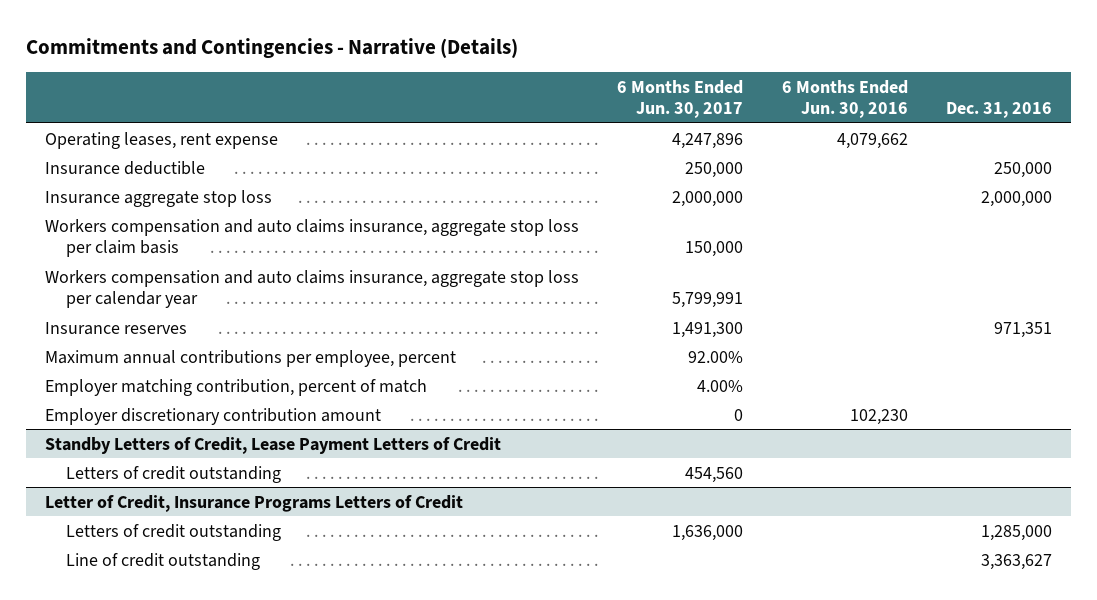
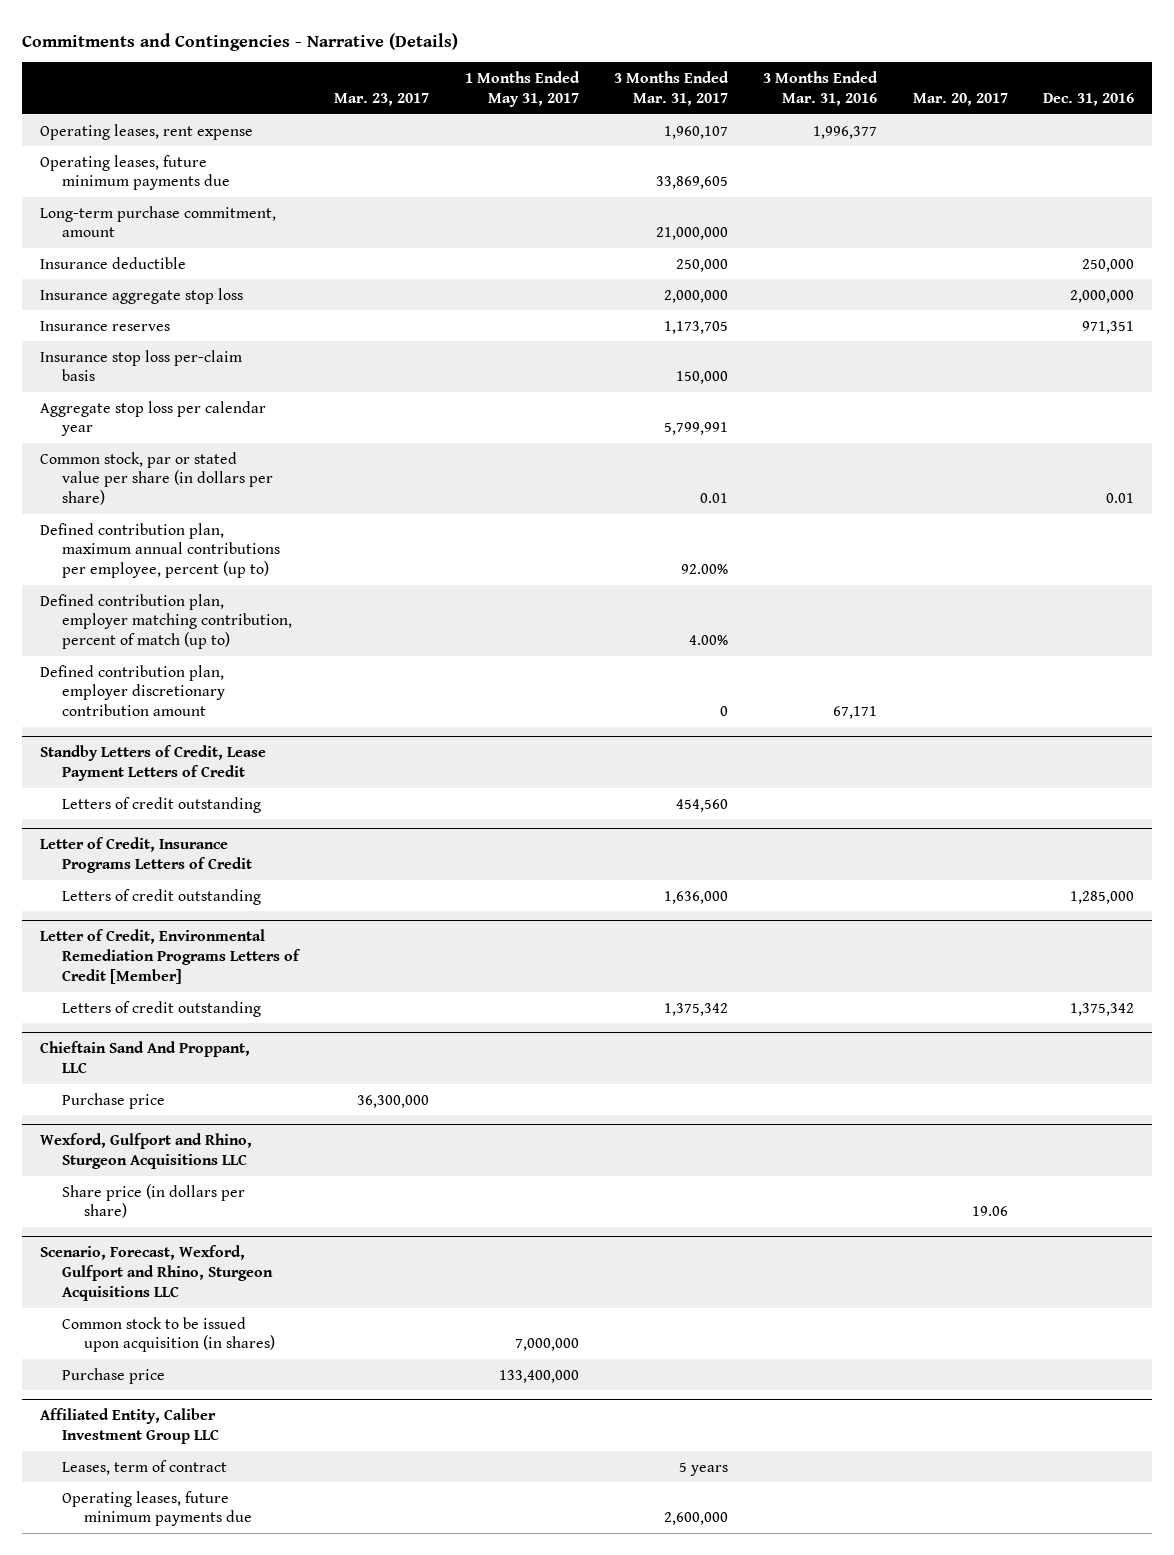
- | 6 Months Ended Jun. 30, 2017 | 6 Months Ended Jun. 30, 2016 | Dec. 31, 2016
+ | Mar. 23, 2017 | 1 Months Ended May 31, 2017 | 3 Months Ended Mar. 31, 2017 | 3 Months Ended Mar. 31, 2016 | Mar. 20, 2017 | Dec. 31, 2016
+ Operating leases, future minimum payments due | | | 33,869,605 | | |
+ Long-term purchase commitment, amount | | | 21,000,000 | | |
- Workers compensation and auto claims insurance, aggregate stop loss per claim basis | 150,000 | |
- Workers compensation and auto claims insurance, aggregate stop loss per calendar year | 5,799,991 | |
- Maximum annual contributions per employee, percent | 92.00% | |
- Employer matching contribution, percent of match | 4.00% | |
- Employer discretionary contribution amount | 0 | 102,230 |
+ Insurance stop loss per-claim basis | | | 150,000 | | |
+ Aggregate stop loss per calendar year | | | 5,799,991 | | |
+ Common stock, par or stated value per share (in dollars per share) | | | 0.01 | | | 0.01
+ Defined contribution plan, maximum annual contributions per employee, percent (up to) | | | 92.00% | | |
+ Defined contribution plan, employer matching contribution, percent of match (up to) | | | 4.00% | | |
+ Defined contribution plan, employer discretionary contribution amount | | | 0 | 67,171 | |
@ Letter of Credit, Insurance Programs Letters of Credit
- Line of credit outstanding | | | 3,363,627
+ Letter of Credit, Environmental Remediation Programs Letters of Credit [Member]
+ Letters of credit outstanding | | | 1,375,342 | | | 1,375,342
+ Chieftain Sand And Proppant, LLC
+ Purchase price | 36,300,000 | | | | |
+ Wexford, Gulfport and Rhino, Sturgeon Acquisitions LLC
+ Share price (in dollars per share) | | | | | 19.06 |
+ Scenario, Forecast, Wexford, Gulfport and Rhino, Sturgeon Acquisitions LLC
+ Common stock to be issued upon acquisition (in shares) | | 7,000,000 | | | |
+ Purchase price | | 133,400,000 | | | |
+ Affiliated Entity, Caliber Investment Group LLC
+ Leases, term of contract | | | 5 years | | |
+ Operating leases, future minimum payments due | | | 2,600,000 | | |

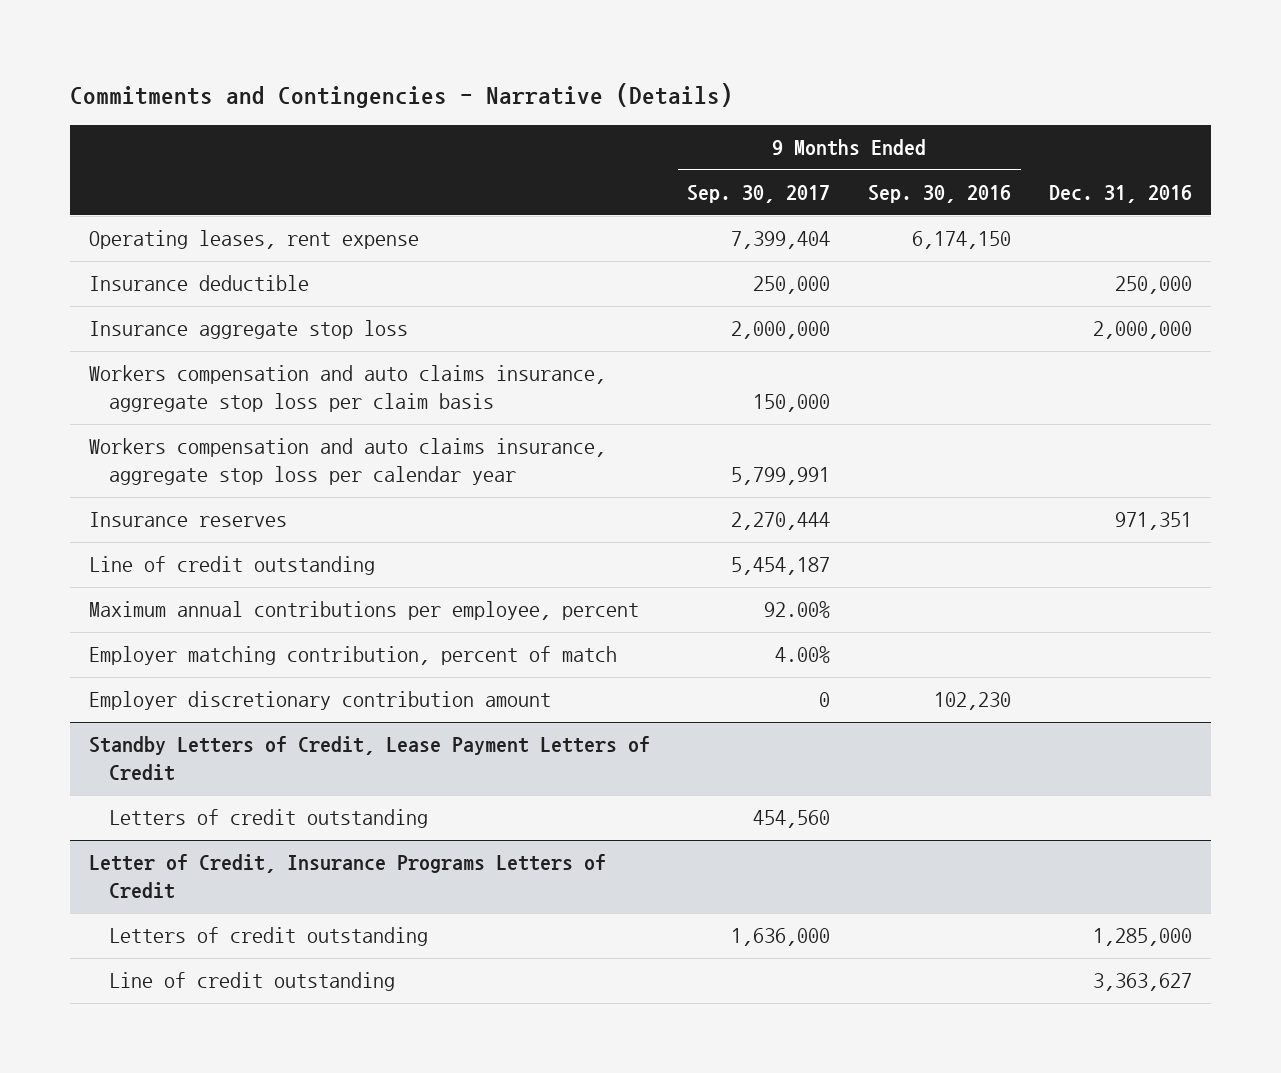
- | Mar. 23, 2017 | 1 Months Ended May 31, 2017 | 3 Months Ended Mar. 31, 2017 | 3 Months Ended Mar. 31, 2016 | Mar. 20, 2017 | Dec. 31, 2016
+ | 9 Months Ended Sep. 30, 2017 | 9 Months Ended Sep. 30, 2016 | Dec. 31, 2016
- Operating leases, future minimum payments due | | | 33,869,605 | | |
- Long-term purchase commitment, amount | | | 21,000,000 | | |
+ Workers compensation and auto claims insurance, aggregate stop loss per claim basis | 150,000 | |
+ Workers compensation and auto claims insurance, aggregate stop loss per calendar year | 5,799,991 | |
- Insurance stop loss per-claim basis | | | 150,000 | | |
- Aggregate stop loss per calendar year | | | 5,799,991 | | |
- Common stock, par or stated value per share (in dollars per share) | | | 0.01 | | | 0.01
- Defined contribution plan, maximum annual contributions per employee, percent (up to) | | | 92.00% | | |
- Defined contribution plan, employer matching contribution, percent of match (up to) | | | 4.00% | | |
- Defined contribution plan, employer discretionary contribution amount | | | 0 | 67,171 | |
+ Line of credit outstanding | 5,454,187 | |
+ Maximum annual contributions per employee, percent | 92.00% | |
+ Employer matching contribution, percent of match | 4.00% | |
+ Employer discretionary contribution amount | 0 | 102,230 |
- Letter of Credit, Environmental Remediation Programs Letters of Credit [Member]
- Letters of credit outstanding | | | 1,375,342 | | | 1,375,342
- Chieftain Sand And Proppant, LLC
- Purchase price | 36,300,000 | | | | |
- Wexford, Gulfport and Rhino, Sturgeon Acquisitions LLC
- Share price (in dollars per share) | | | | | 19.06 |
- Scenario, Forecast, Wexford, Gulfport and Rhino, Sturgeon Acquisitions LLC
- Common stock to be issued upon acquisition (in shares) | | 7,000,000 | | | |
- Purchase price | | 133,400,000 | | | |
- Affiliated Entity, Caliber Investment Group LLC
- Leases, term of contract | | | 5 years | | |
- Operating leases, future minimum payments due | | | 2,600,000 | | |
@ Letter of Credit, Insurance Programs Letters of Credit
+ Line of credit outstanding | | | 3,363,627

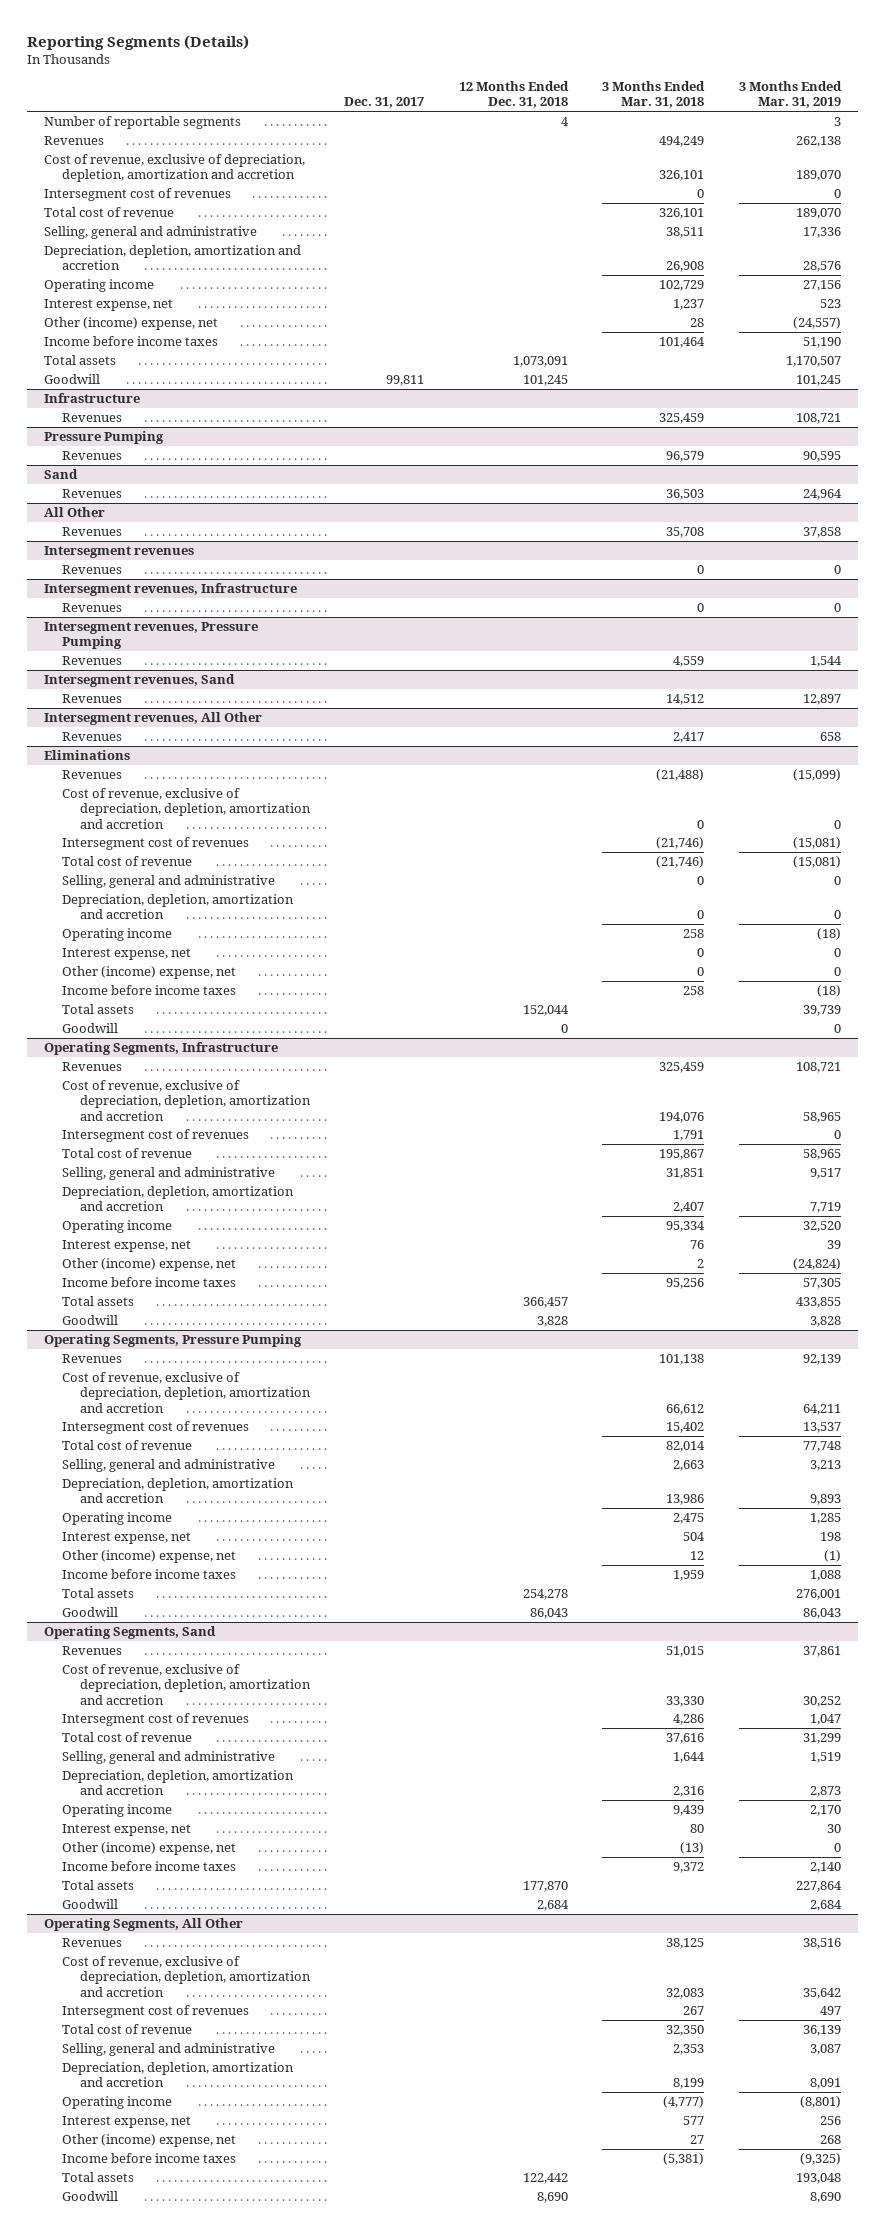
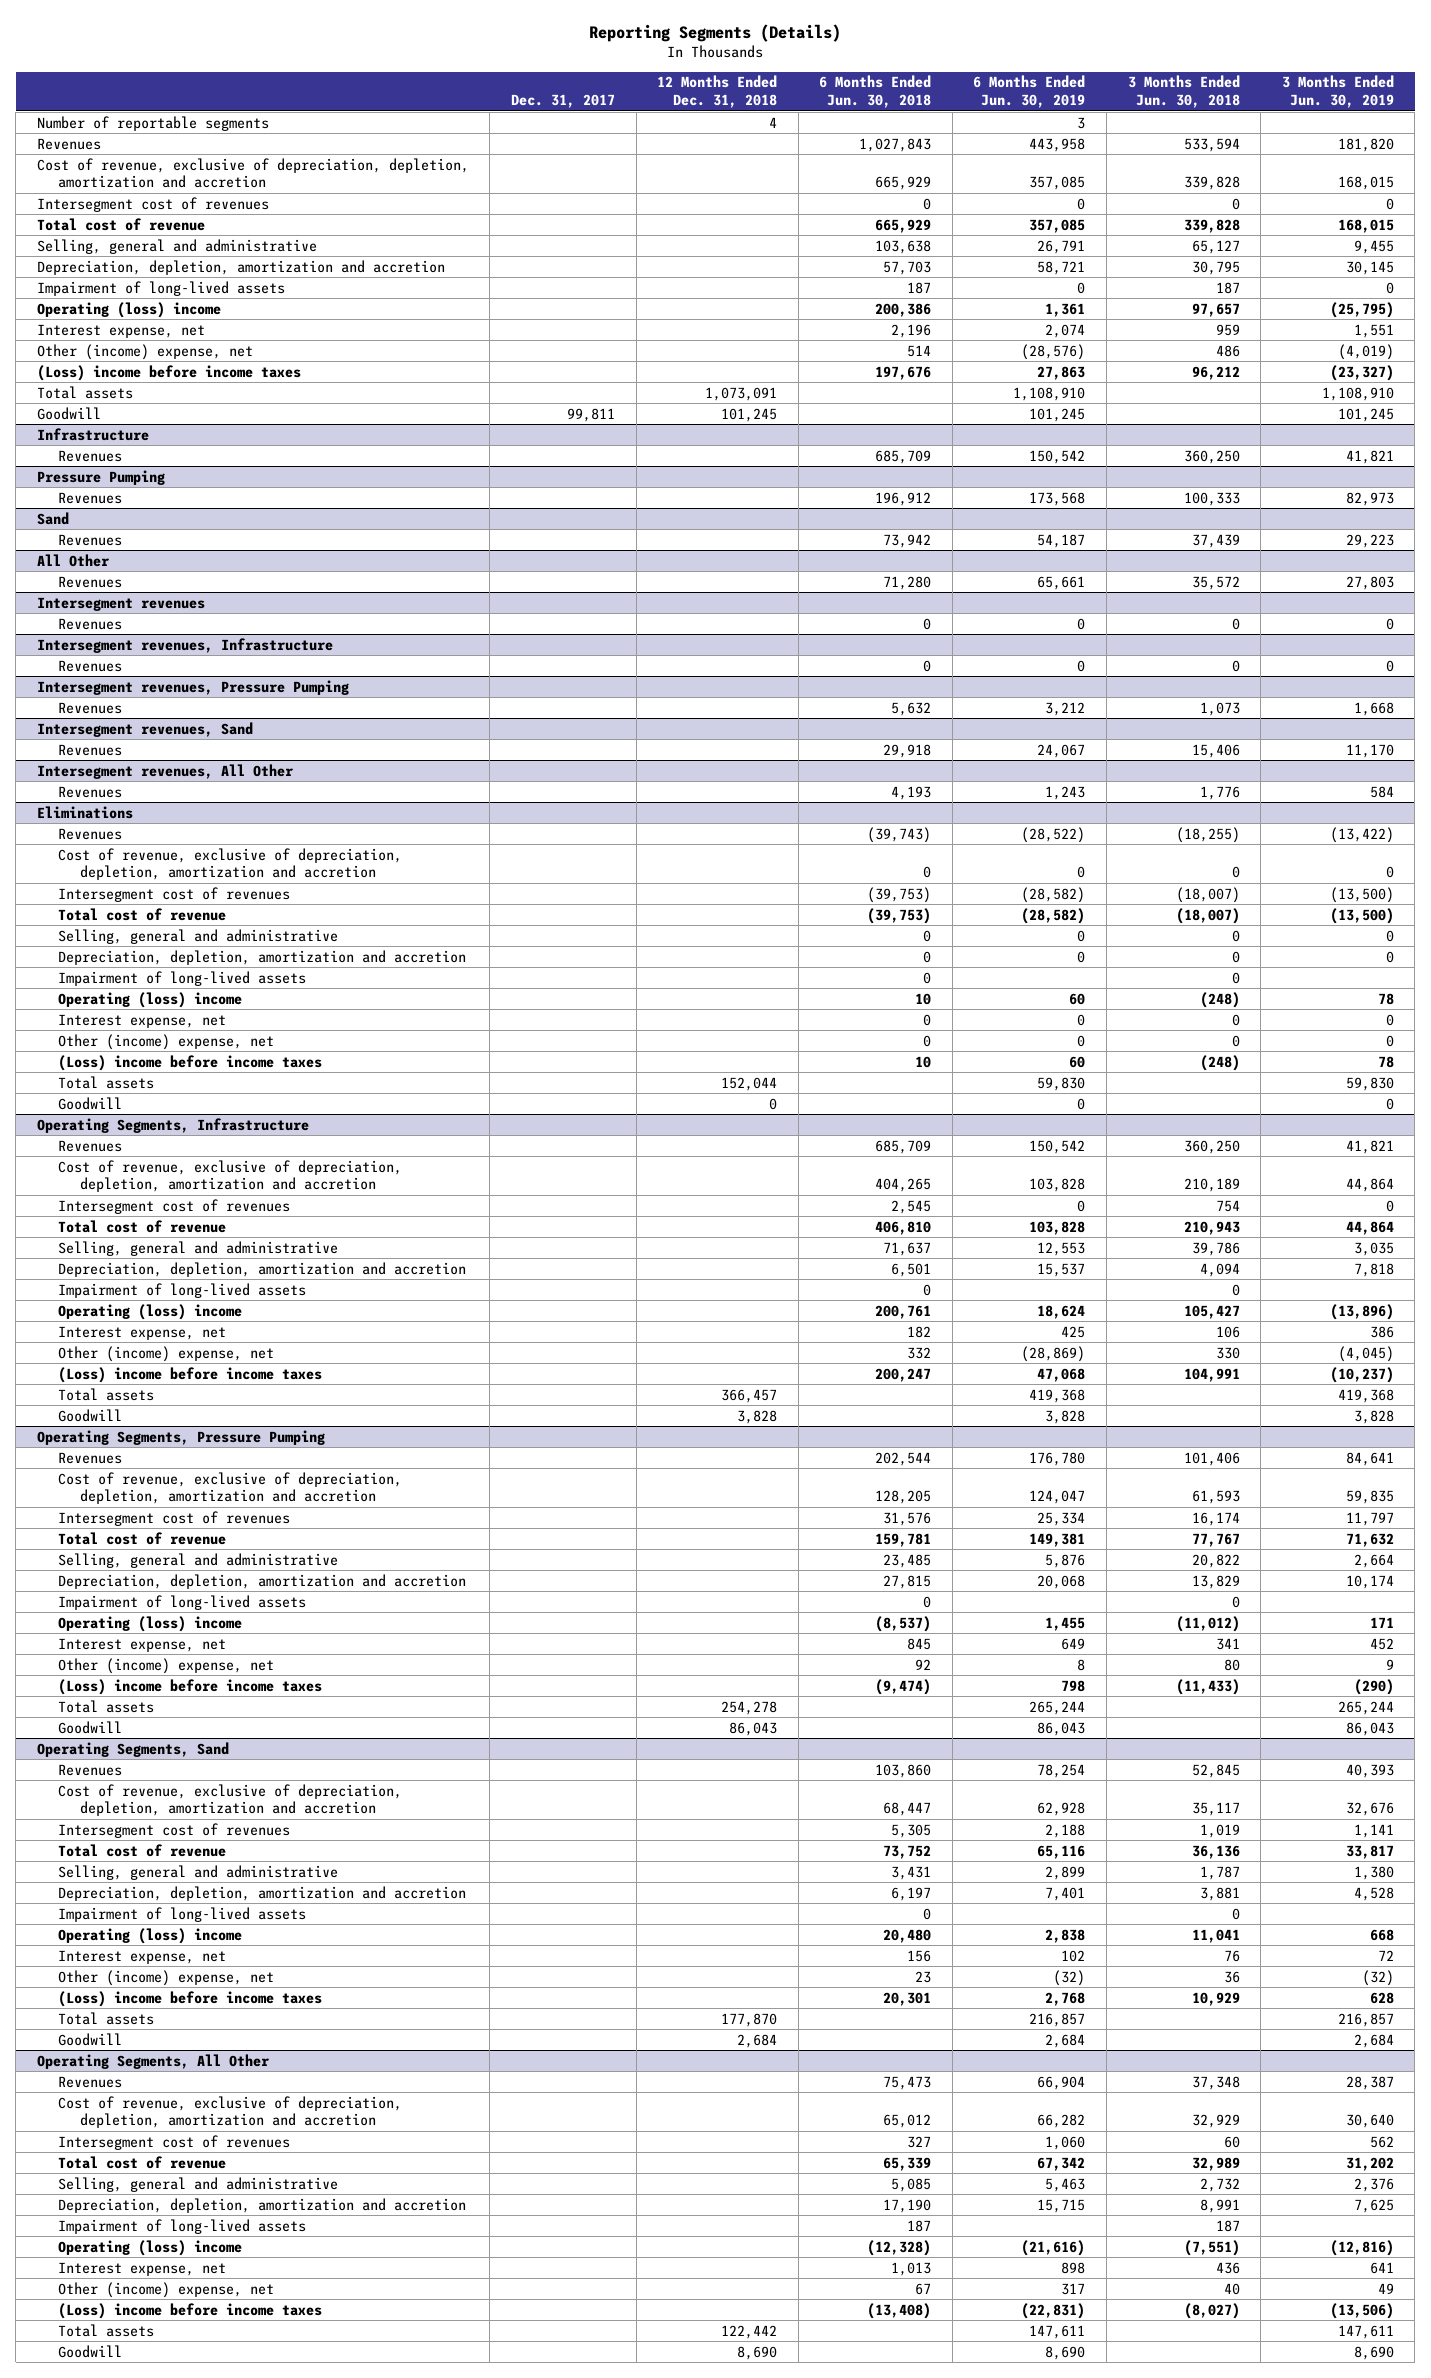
- | Dec. 31, 2017 | 12 Months Ended Dec. 31, 2018 | 3 Months Ended Mar. 31, 2018 | 3 Months Ended Mar. 31, 2019
+ | Dec. 31, 2017 | 12 Months Ended Dec. 31, 2018 | 6 Months Ended Jun. 30, 2018 | 6 Months Ended Jun. 30, 2019 | 3 Months Ended Jun. 30, 2018 | 3 Months Ended Jun. 30, 2019
- Operating income | | | 102,729 | 27,156
+ Impairment of long-lived assets | | | 187 | 0 | 187 | 0
+ Operating (loss) income | | | 200,386 | 1,361 | 97,657 | (25,795)
- Income before income taxes | | | 101,464 | 51,190
+ (Loss) income before income taxes | | | 197,676 | 27,863 | 96,212 | (23,327)
@ Eliminations
- Operating income | | | 258 | (18)
+ Impairment of long-lived assets | | | 0 | | 0 |
+ Operating (loss) income | | | 10 | 60 | (248) | 78
- Income before income taxes | | | 258 | (18)
+ (Loss) income before income taxes | | | 10 | 60 | (248) | 78
@ Operating Segments, Infrastructure
- Operating income | | | 95,334 | 32,520
+ Impairment of long-lived assets | | | 0 | | 0 |
+ Operating (loss) income | | | 200,761 | 18,624 | 105,427 | (13,896)
- Income before income taxes | | | 95,256 | 57,305
+ (Loss) income before income taxes | | | 200,247 | 47,068 | 104,991 | (10,237)
@ Operating Segments, Pressure Pumping
- Operating income | | | 2,475 | 1,285
+ Impairment of long-lived assets | | | 0 | | 0 |
+ Operating (loss) income | | | (8,537) | 1,455 | (11,012) | 171
- Income before income taxes | | | 1,959 | 1,088
+ (Loss) income before income taxes | | | (9,474) | 798 | (11,433) | (290)
@ Operating Segments, Sand
- Operating income | | | 9,439 | 2,170
+ Impairment of long-lived assets | | | 0 | | 0 |
+ Operating (loss) income | | | 20,480 | 2,838 | 11,041 | 668
- Income before income taxes | | | 9,372 | 2,140
+ (Loss) income before income taxes | | | 20,301 | 2,768 | 10,929 | 628
@ Operating Segments, All Other
- Operating income | | | (4,777) | (8,801)
+ Impairment of long-lived assets | | | 187 | | 187 |
+ Operating (loss) income | | | (12,328) | (21,616) | (7,551) | (12,816)
- Income before income taxes | | | (5,381) | (9,325)
+ (Loss) income before income taxes | | | (13,408) | (22,831) | (8,027) | (13,506)

